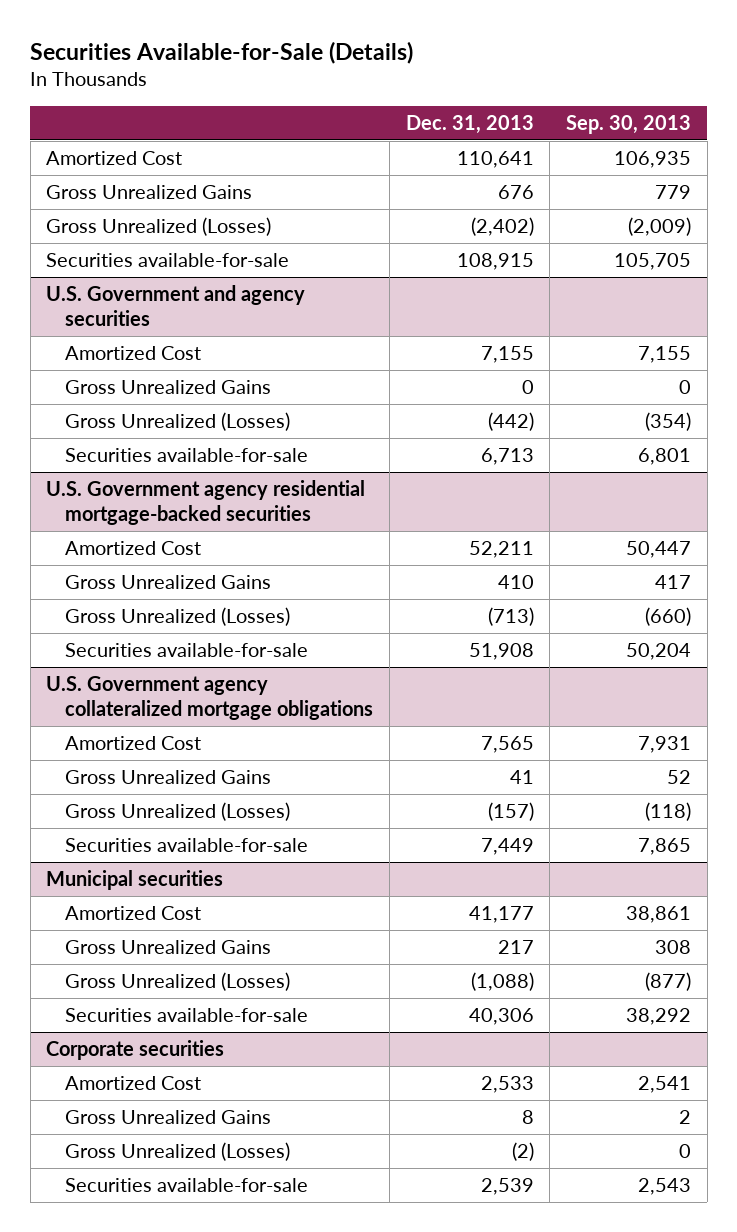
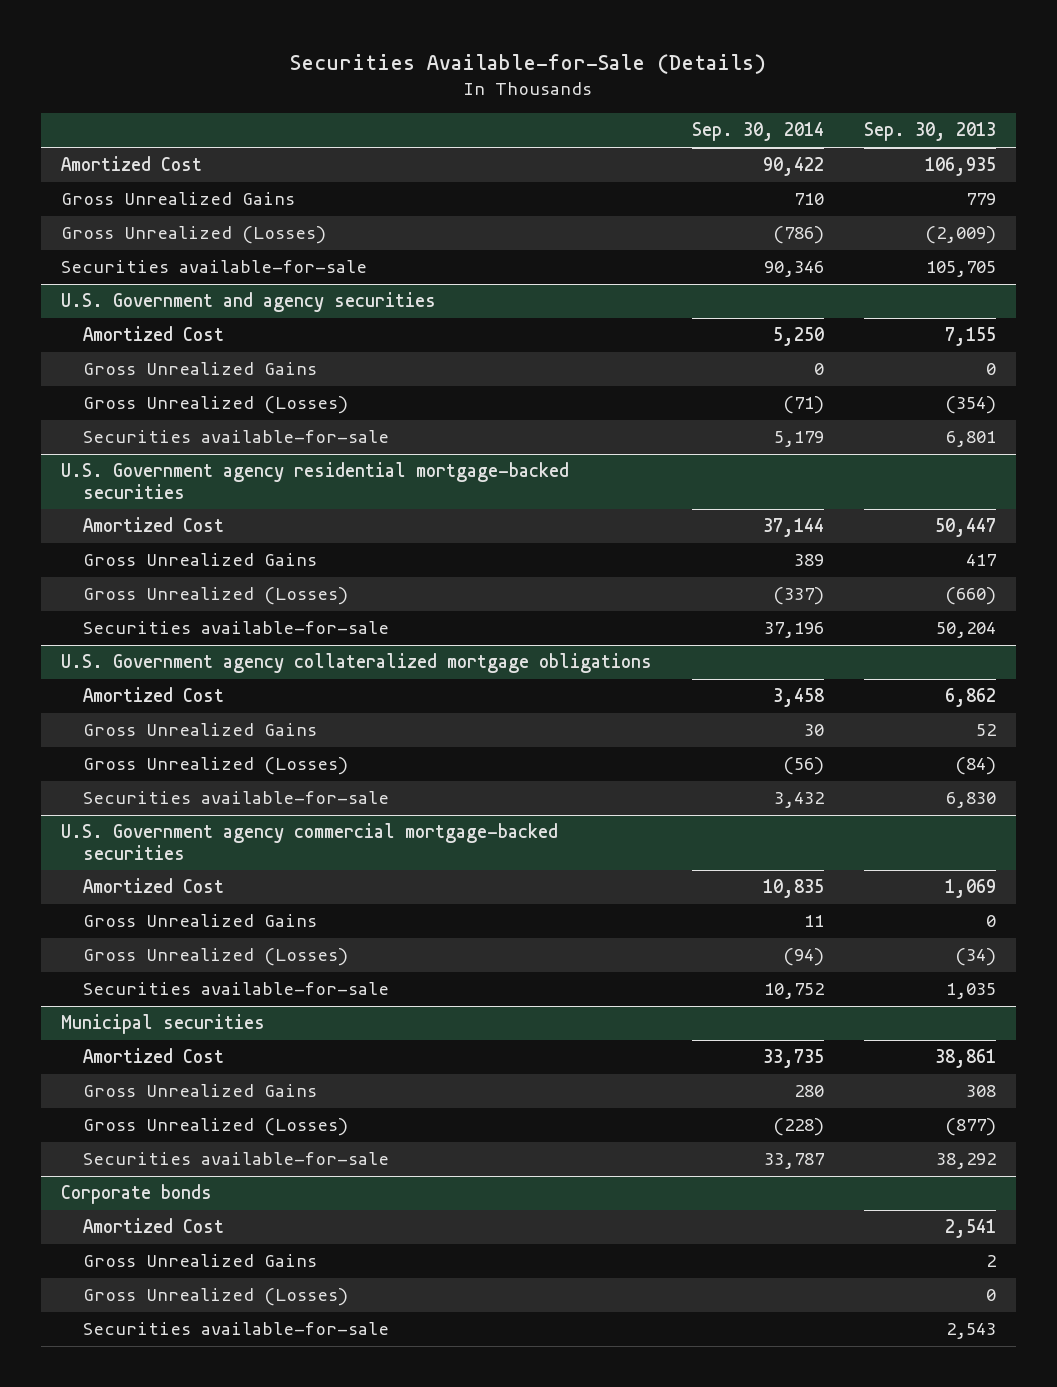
- | Dec. 31, 2013 | Sep. 30, 2013
+ | Sep. 30, 2014 | Sep. 30, 2013
@ U.S. Government agency collateralized mortgage obligations
- Amortized Cost | 7,565 | 7,931
+ Amortized Cost | 3,458 | 6,862
- Gross Unrealized (Losses) | (157) | (118)
- Securities available-for-sale | 7,449 | 7,865
+ Gross Unrealized (Losses) | (56) | (84)
+ Securities available-for-sale | 3,432 | 6,830
+ U.S. Government agency commercial mortgage-backed securities
+ Amortized Cost | 10,835 | 1,069
+ Gross Unrealized Gains | 11 | 0
+ Gross Unrealized (Losses) | (94) | (34)
+ Securities available-for-sale | 10,752 | 1,035
- Corporate securities
+ Corporate bonds

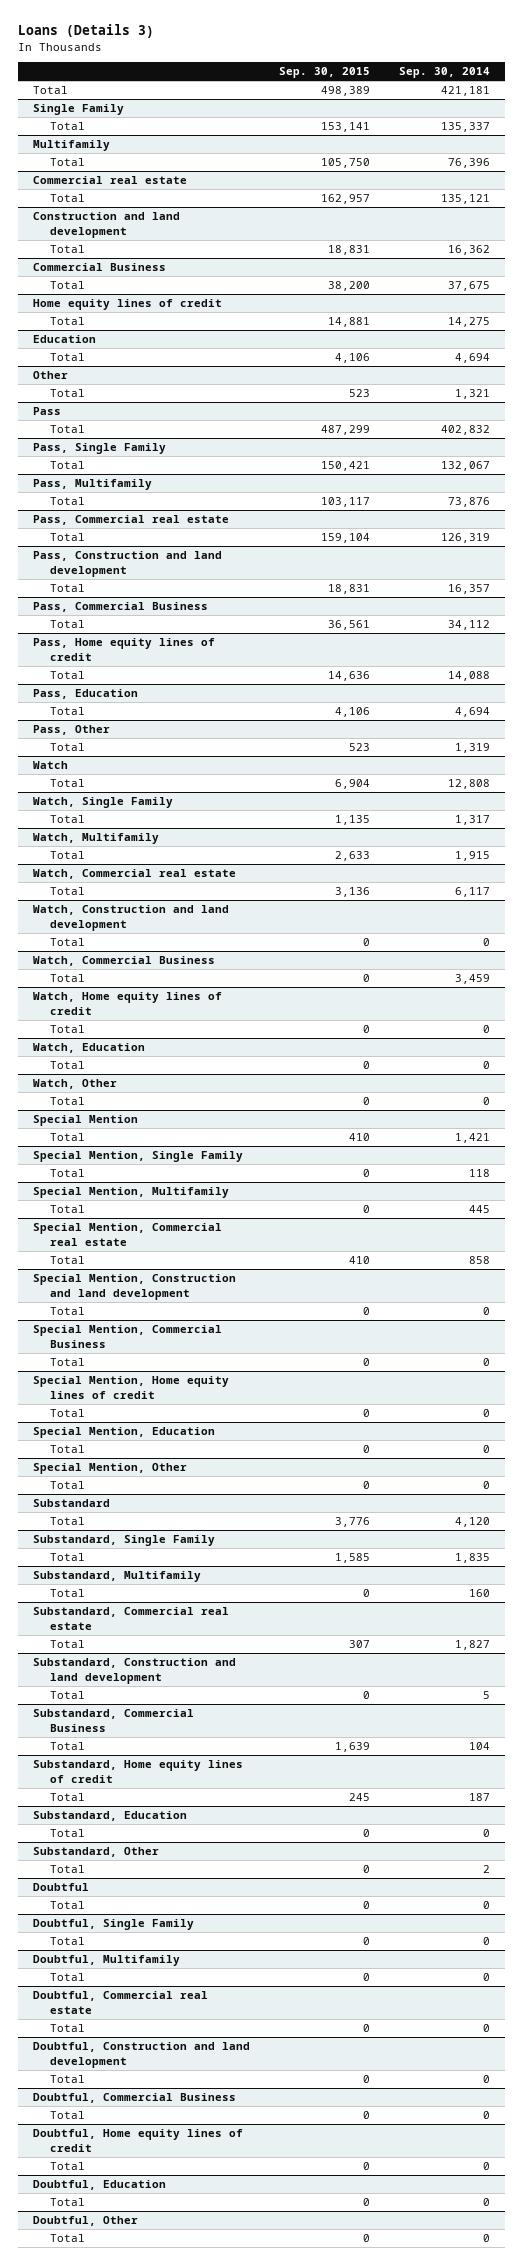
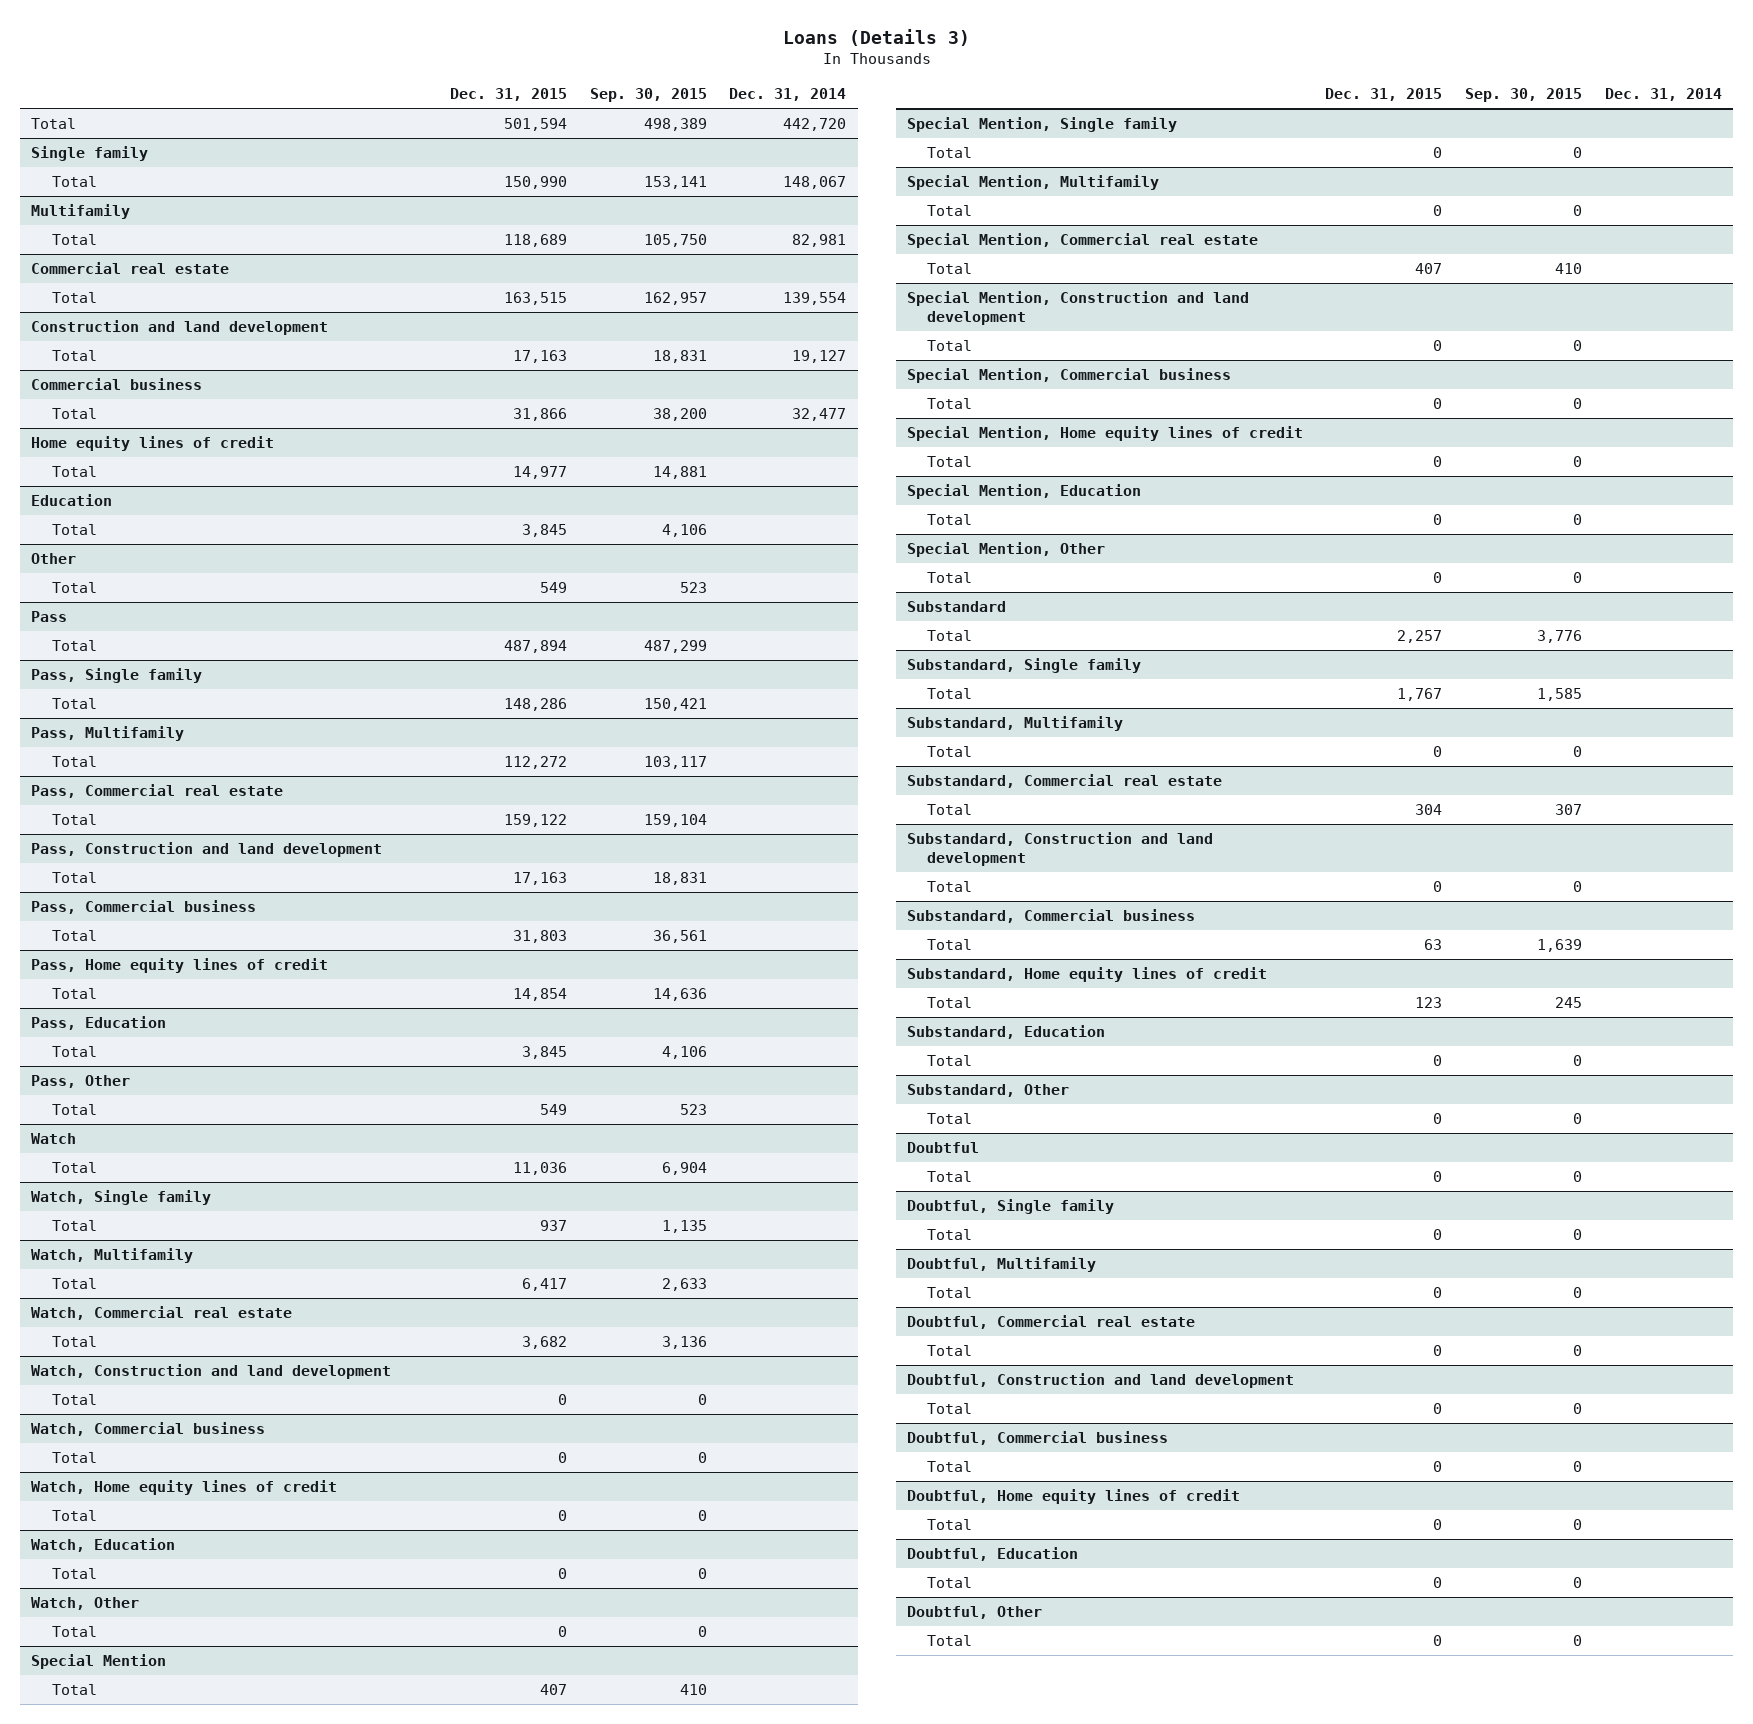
- | Sep. 30, 2015 | Sep. 30, 2014
+ | Dec. 31, 2015 | Sep. 30, 2015 | Dec. 31, 2014
- Single Family
+ Single family
- Commercial Business
+ Commercial business
- Pass, Single Family
+ Pass, Single family
- Pass, Commercial Business
+ Pass, Commercial business
- Watch, Single Family
+ Watch, Single family
- Watch, Commercial Business
+ Watch, Commercial business
- Special Mention, Single Family
+ Special Mention, Single family
- Special Mention, Commercial Business
+ Special Mention, Commercial business
- Substandard, Single Family
+ Substandard, Single family
- Substandard, Commercial Business
+ Substandard, Commercial business
- Doubtful, Single Family
+ Doubtful, Single family
- Doubtful, Commercial Business
+ Doubtful, Commercial business

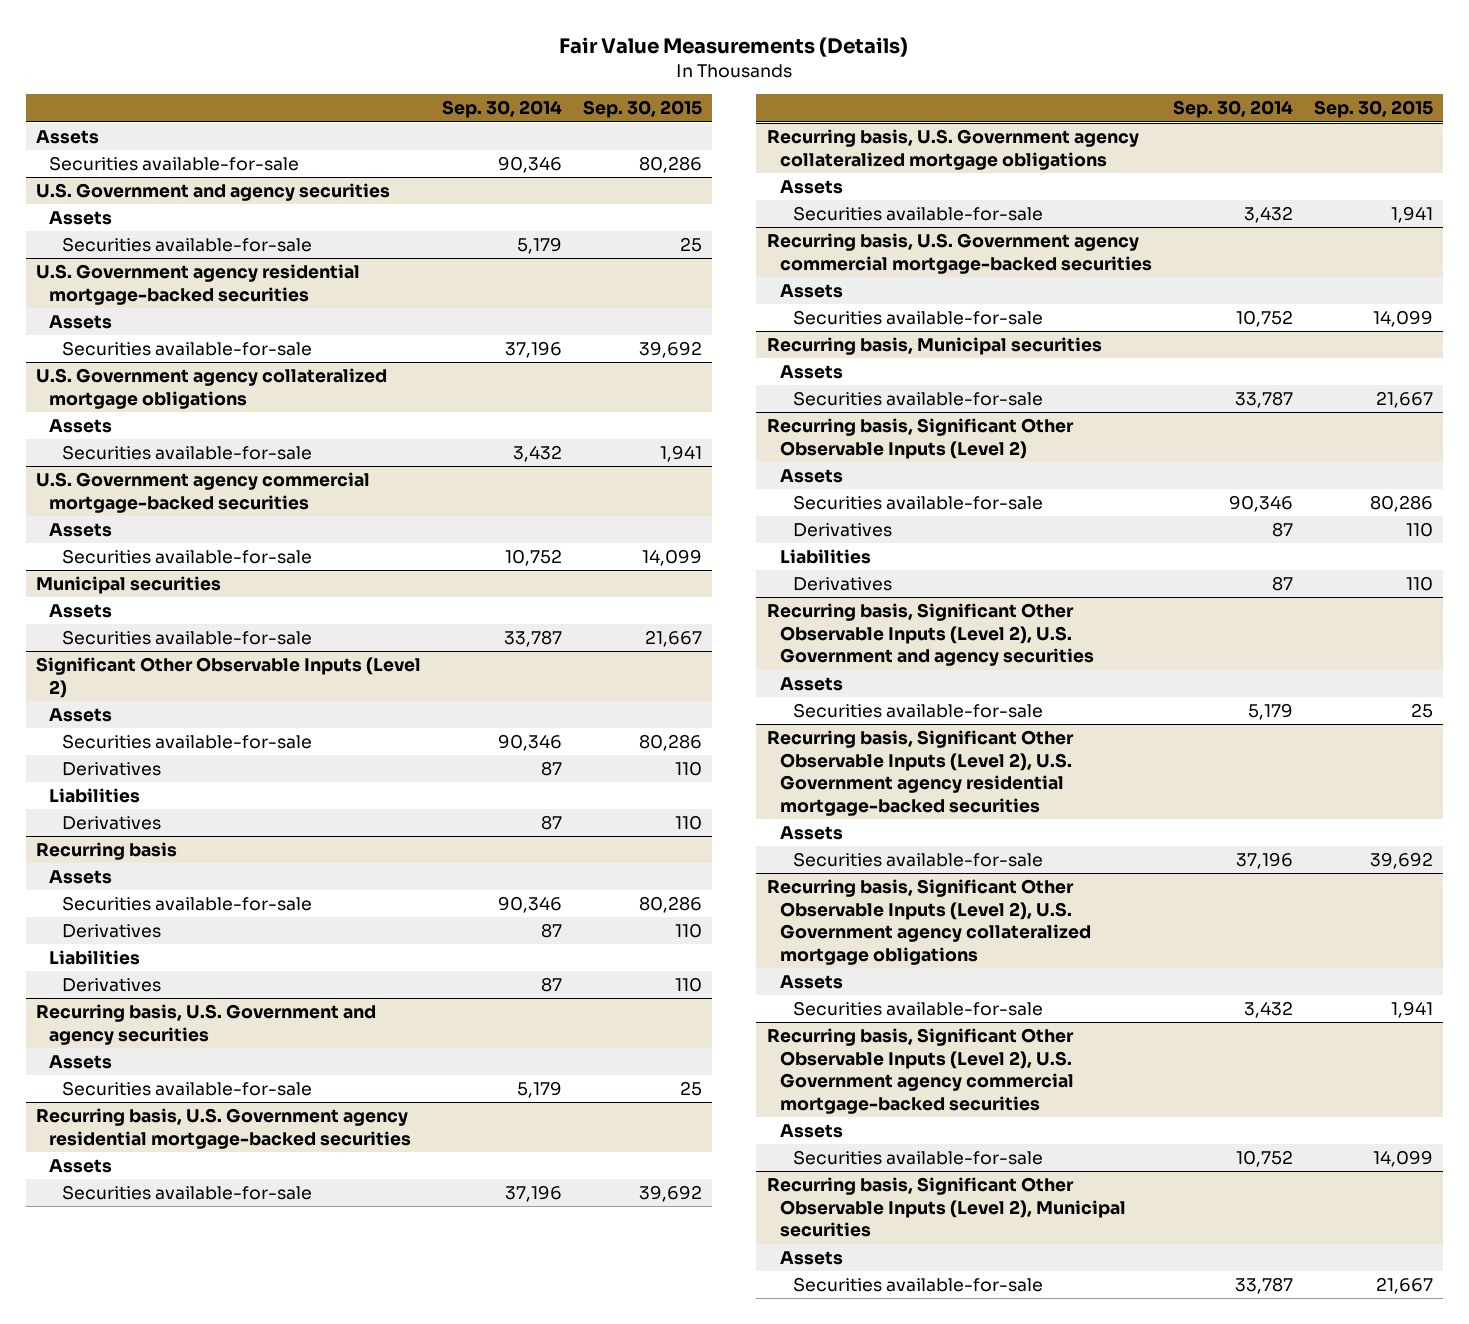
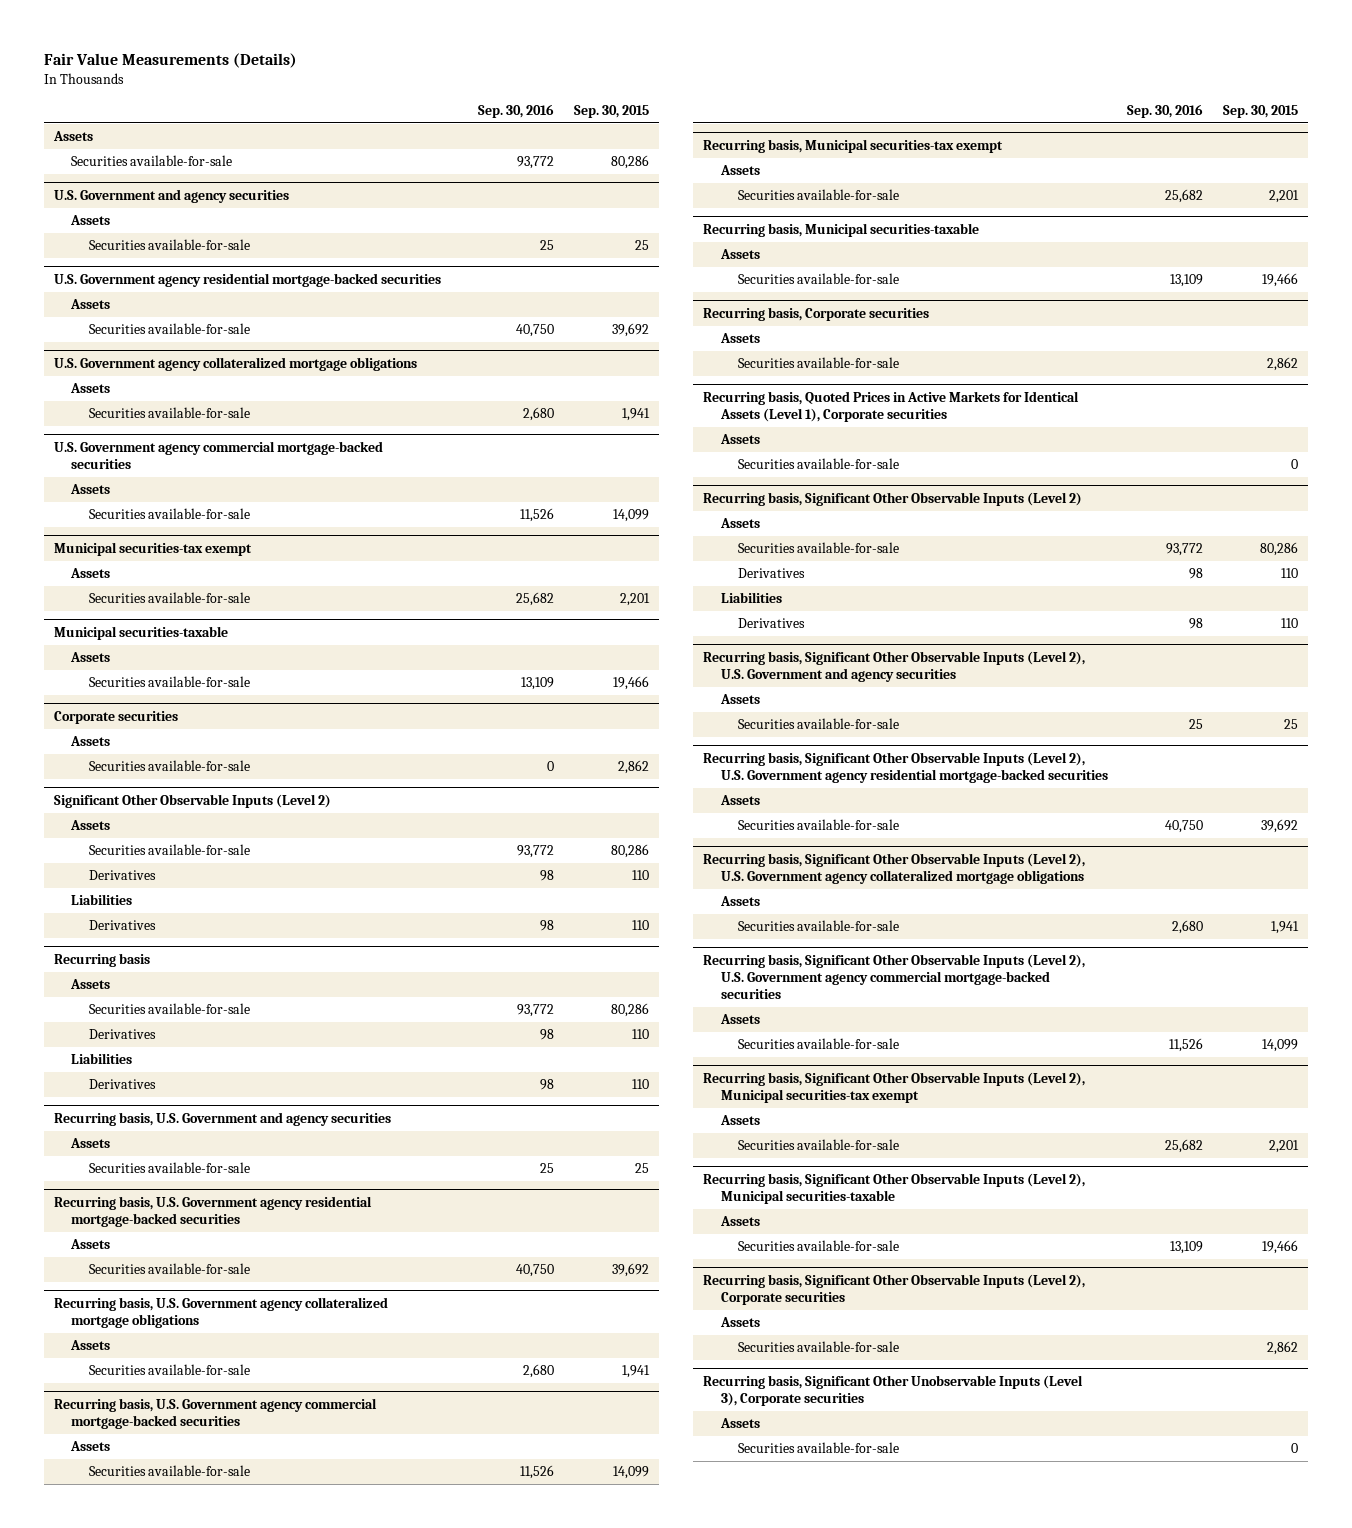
- | Sep. 30, 2014 | Sep. 30, 2015
+ | Sep. 30, 2016 | Sep. 30, 2015
- Municipal securities
+ Municipal securities-tax exempt
- Securities available-for-sale | 33,787 | 21,667
+ Securities available-for-sale | 25,682 | 2,201
+ Municipal securities-taxable
+ Assets
+ Securities available-for-sale | 13,109 | 19,466
+ Corporate securities
+ Assets
+ Securities available-for-sale | 0 | 2,862
- Recurring basis, Municipal securities
+ Recurring basis, Municipal securities-tax exempt
- Securities available-for-sale | 33,787 | 21,667
+ Securities available-for-sale | 25,682 | 2,201
+ Recurring basis, Municipal securities-taxable
+ Assets
+ Securities available-for-sale | 13,109 | 19,466
+ Recurring basis, Corporate securities
+ Assets
+ Securities available-for-sale | | 2,862
+ Recurring basis, Quoted Prices in Active Markets for Identical Assets (Level 1), Corporate securities
+ Assets
+ Securities available-for-sale | | 0
- Recurring basis, Significant Other Observable Inputs (Level 2), Municipal securities
+ Recurring basis, Significant Other Observable Inputs (Level 2), Municipal securities-tax exempt
- Securities available-for-sale | 33,787 | 21,667
+ Securities available-for-sale | 25,682 | 2,201
+ Recurring basis, Significant Other Observable Inputs (Level 2), Municipal securities-taxable
+ Assets
+ Securities available-for-sale | 13,109 | 19,466
+ Recurring basis, Significant Other Observable Inputs (Level 2), Corporate securities
+ Assets
+ Securities available-for-sale | | 2,862
+ Recurring basis, Significant Other Unobservable Inputs (Level 3), Corporate securities
+ Assets
+ Securities available-for-sale | | 0

